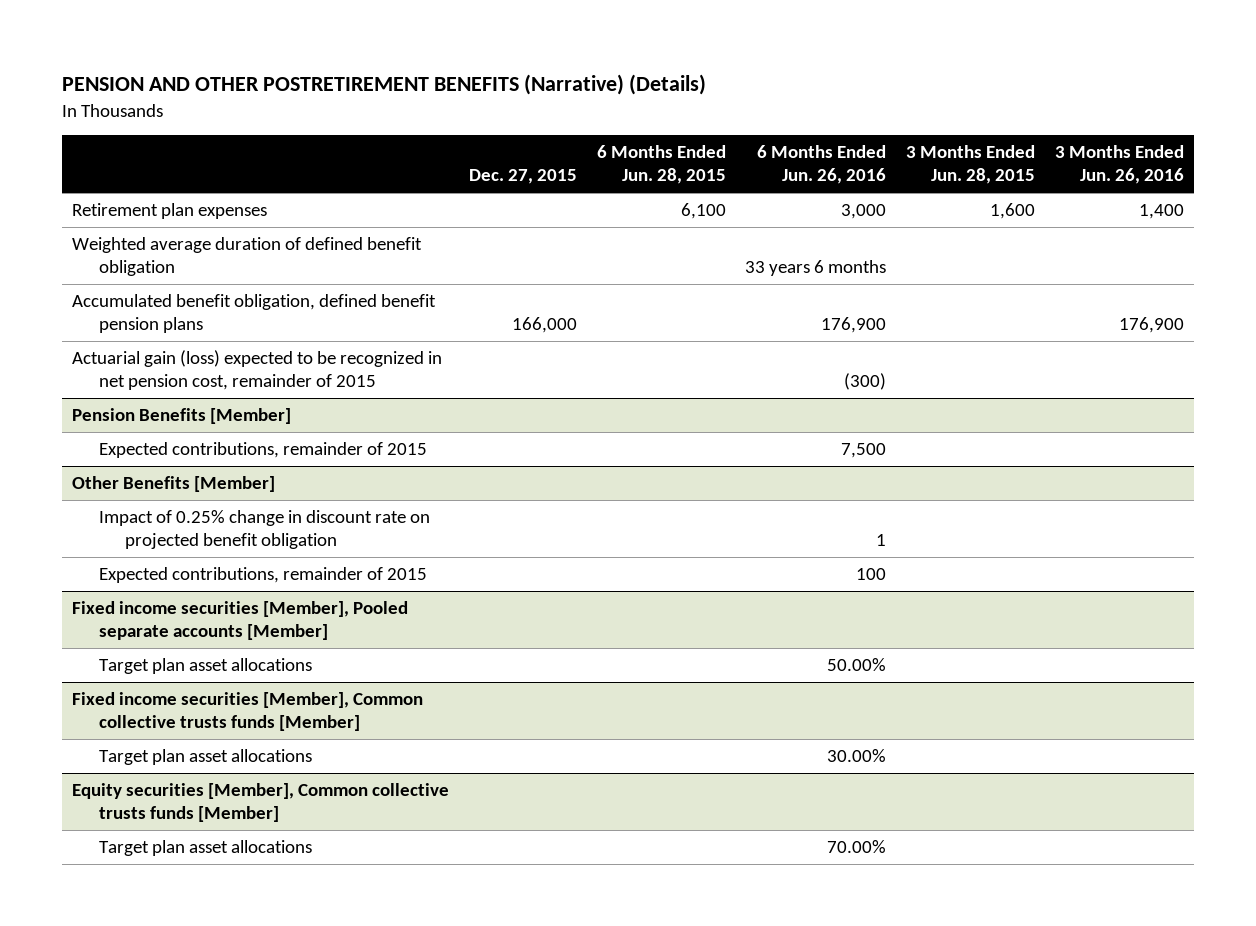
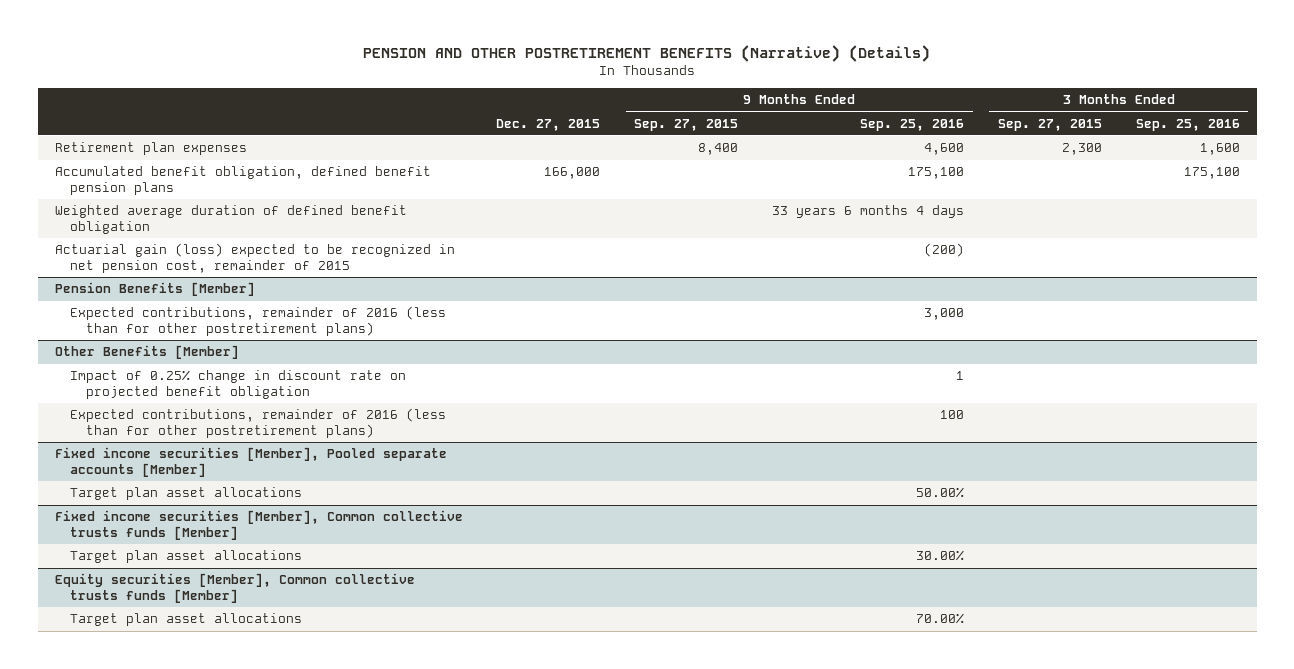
- | Dec. 27, 2015 | 6 Months Ended Jun. 28, 2015 | 6 Months Ended Jun. 26, 2016 | 3 Months Ended Jun. 28, 2015 | 3 Months Ended Jun. 26, 2016
+ | Dec. 27, 2015 | 9 Months Ended Sep. 27, 2015 | 9 Months Ended Sep. 25, 2016 | 3 Months Ended Sep. 27, 2015 | 3 Months Ended Sep. 25, 2016
moved down: Weighted average duration of defined benefit obligation | | | 33 years 6 months 4 days | |
@ Pension Benefits [Member]
- Expected contributions, remainder of 2015 | | | 7,500 | |
+ Expected contributions, remainder of 2016 (less than for other postretirement plans) | | | 3,000 | |
@ Other Benefits [Member]
- Expected contributions, remainder of 2015 | | | 100 | |
+ Expected contributions, remainder of 2016 (less than for other postretirement plans) | | | 100 | |

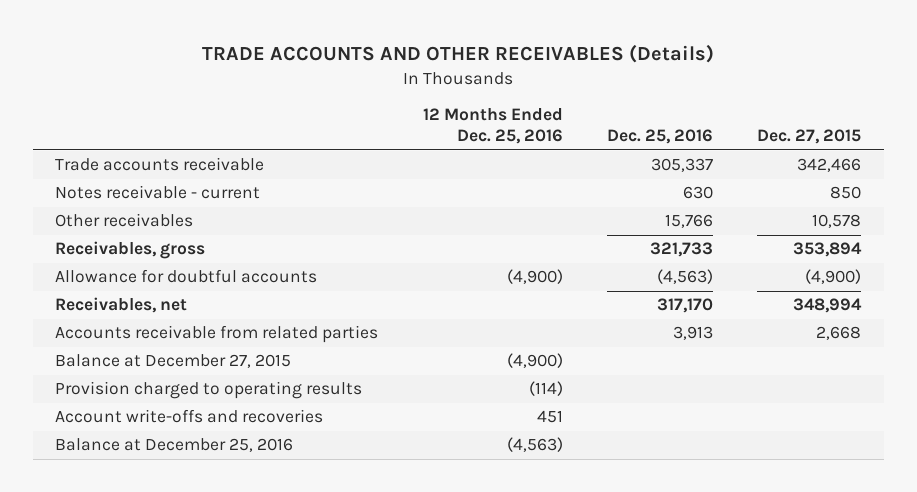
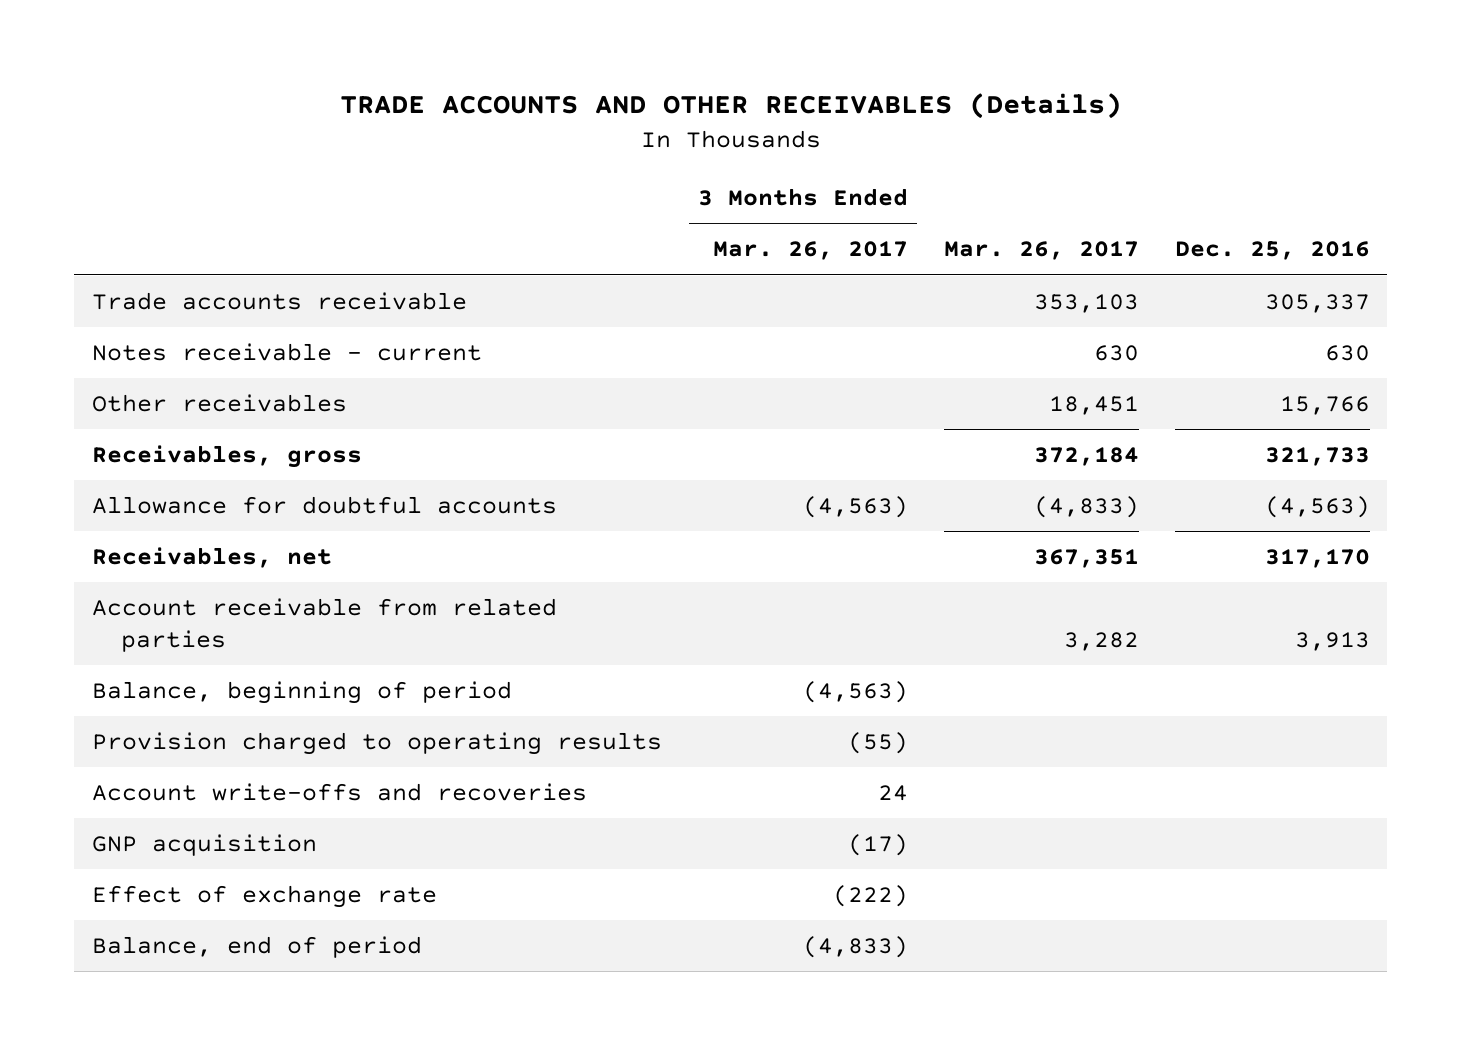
- | 12 Months Ended Dec. 25, 2016 | Dec. 25, 2016 | Dec. 27, 2015
+ | 3 Months Ended Mar. 26, 2017 | Mar. 26, 2017 | Dec. 25, 2016
- Accounts receivable from related parties | | 3,913 | 2,668
- Balance at December 27, 2015 | (4,900) | |
+ Account receivable from related parties | | 3,282 | 3,913
+ Balance, beginning of period | (4,563) | |
- Balance at December 25, 2016 | (4,563) | |
+ GNP acquisition | (17) | |
+ Effect of exchange rate | (222) | |
+ Balance, end of period | (4,833) | |

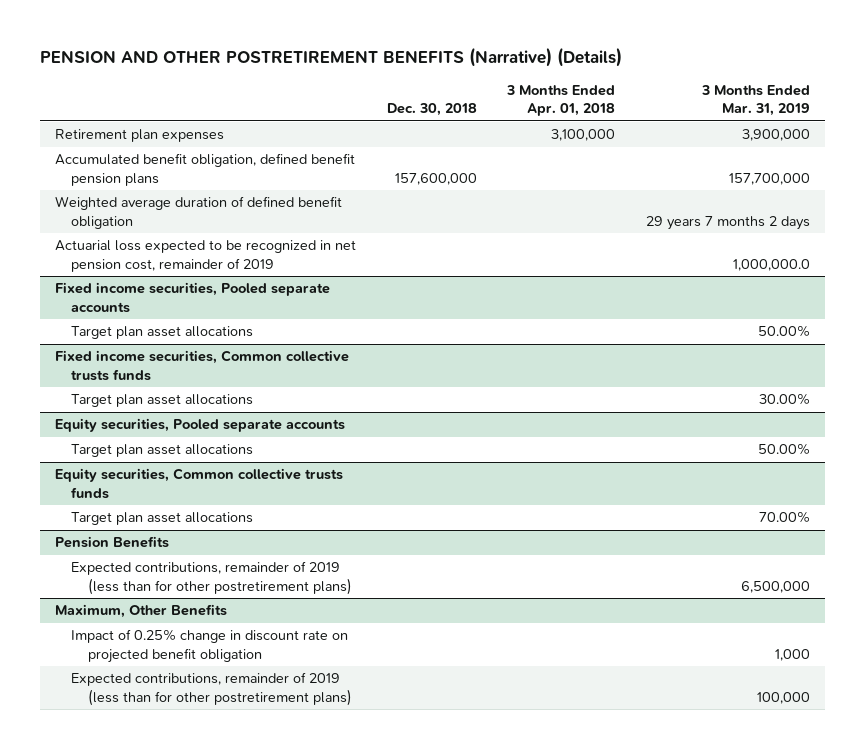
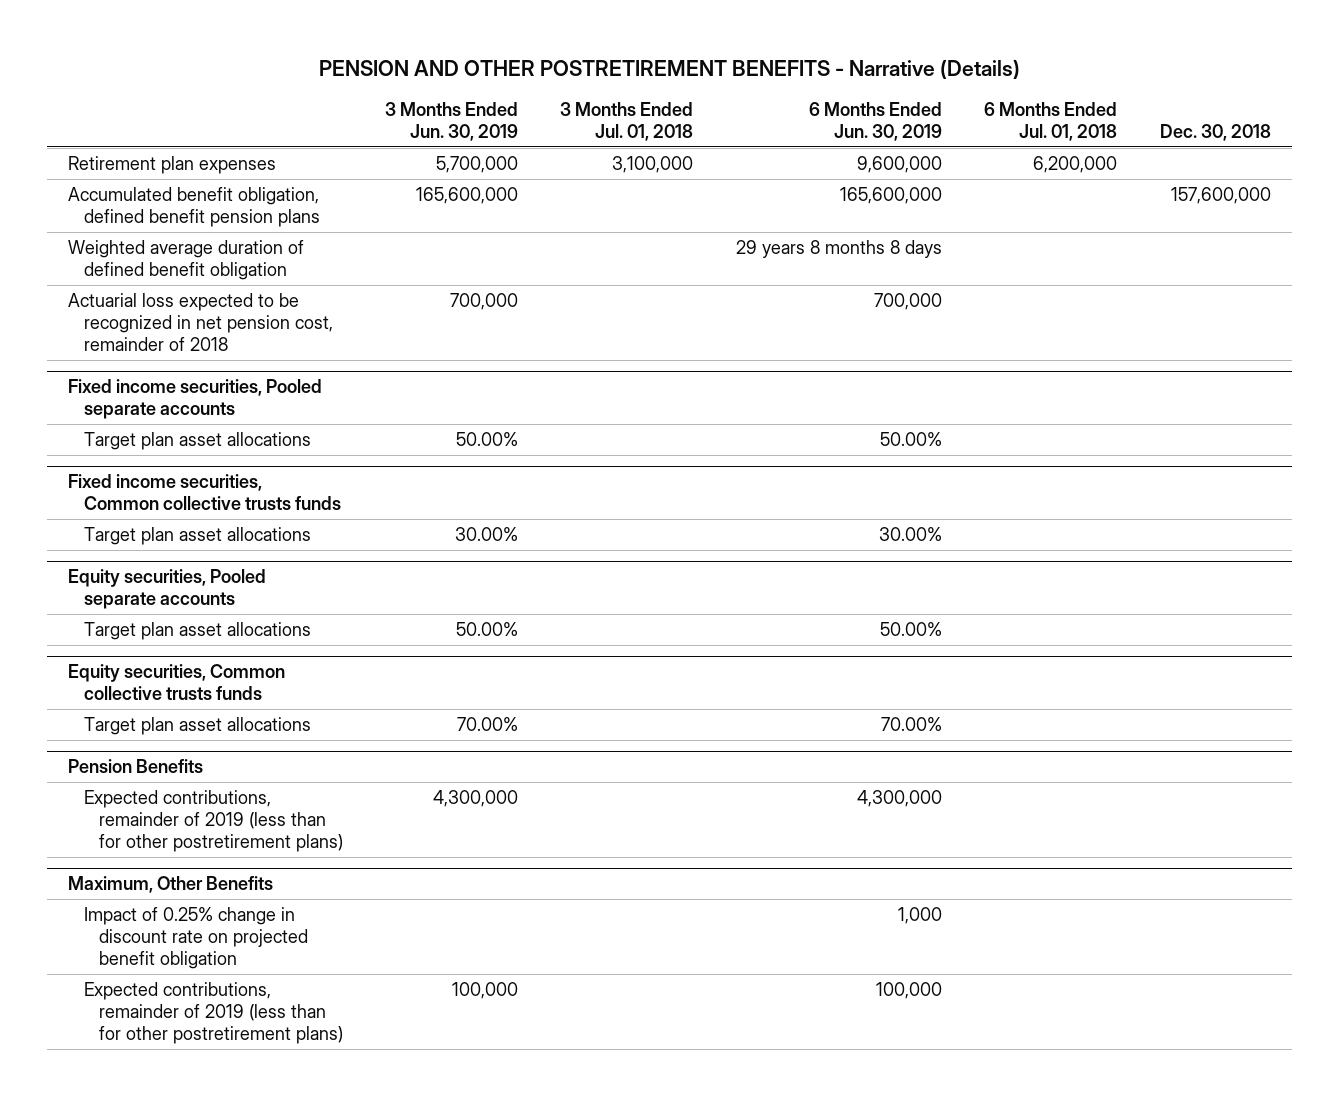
- PENSION AND OTHER POSTRETIREMENT BENEFITS (Narrative) (Details)
+ PENSION AND OTHER POSTRETIREMENT BENEFITS - Narrative (Details)
- | Dec. 30, 2018 | 3 Months Ended Apr. 01, 2018 | 3 Months Ended Mar. 31, 2019
+ | 3 Months Ended Jun. 30, 2019 | 3 Months Ended Jul. 01, 2018 | 6 Months Ended Jun. 30, 2019 | 6 Months Ended Jul. 01, 2018 | Dec. 30, 2018
- Actuarial loss expected to be recognized in net pension cost, remainder of 2019 | | | 1,000,000.0
+ Actuarial loss expected to be recognized in net pension cost, remainder of 2018 | 700,000 | | 700,000 | |

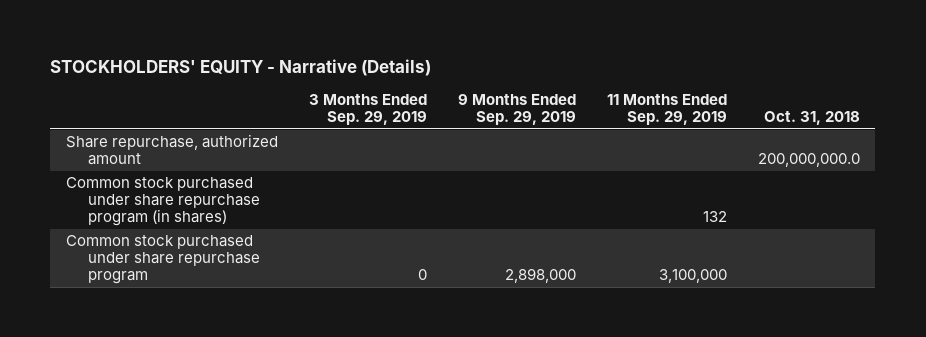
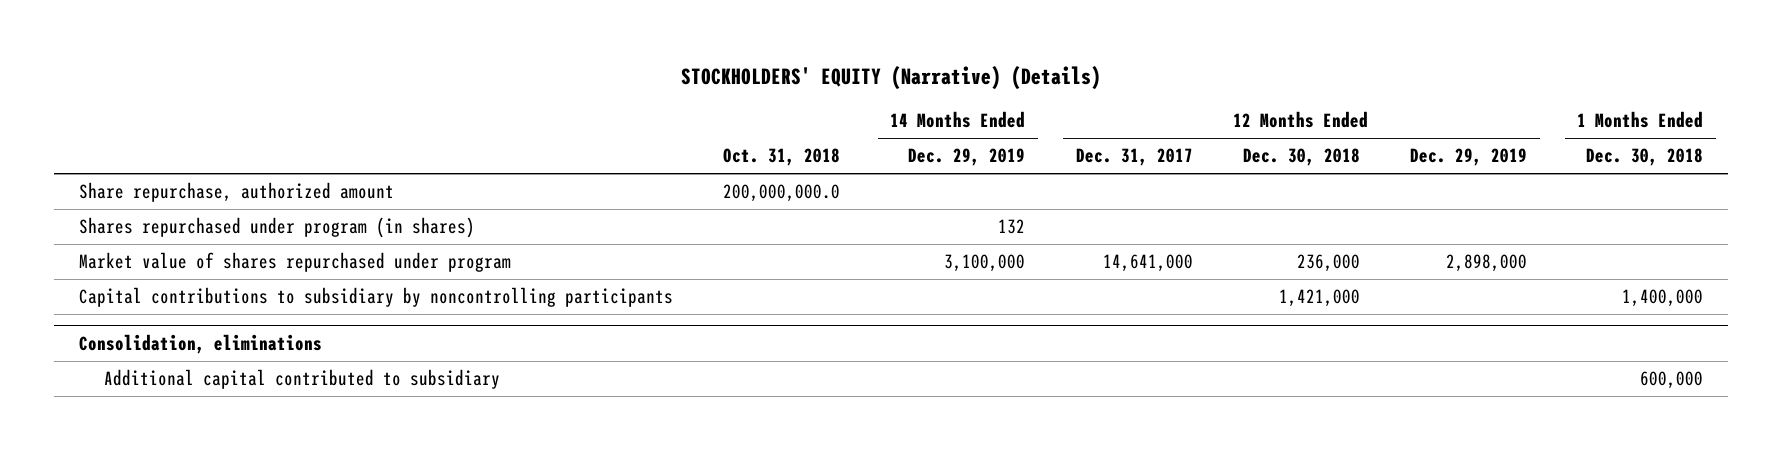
- STOCKHOLDERS' EQUITY - Narrative (Details)
+ STOCKHOLDERS' EQUITY (Narrative) (Details)
- | 3 Months Ended Sep. 29, 2019 | 9 Months Ended Sep. 29, 2019 | 11 Months Ended Sep. 29, 2019 | Oct. 31, 2018
+ | Oct. 31, 2018 | 14 Months Ended Dec. 29, 2019 | 12 Months Ended Dec. 31, 2017 | 12 Months Ended Dec. 30, 2018 | 12 Months Ended Dec. 29, 2019 | 1 Months Ended Dec. 30, 2018
- Common stock purchased under share repurchase program (in shares) | | | 132 |
- Common stock purchased under share repurchase program | 0 | 2,898,000 | 3,100,000 |
+ Shares repurchased under program (in shares) | | 132 | | | |
+ Market value of shares repurchased under program | | 3,100,000 | 14,641,000 | 236,000 | 2,898,000 |
+ Capital contributions to subsidiary by noncontrolling participants | | | | 1,421,000 | | 1,400,000
+ Consolidation, eliminations
+ Additional capital contributed to subsidiary | | | | | | 600,000

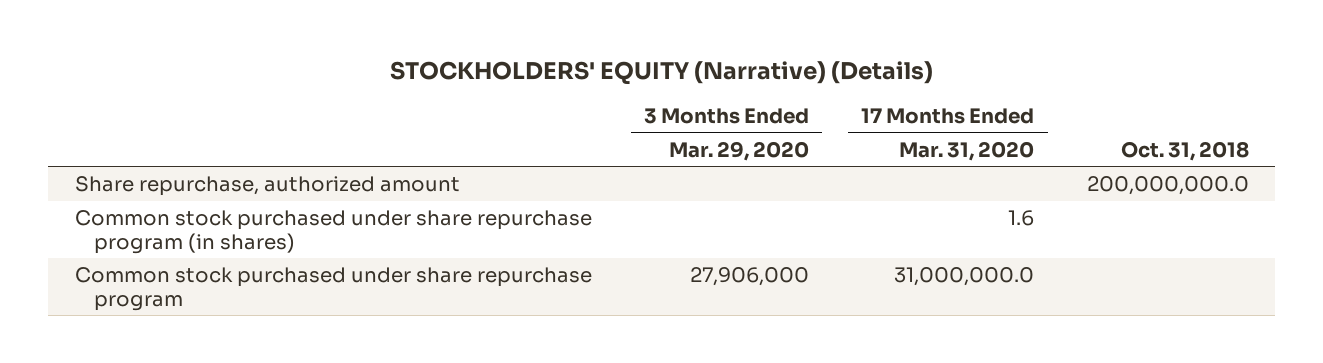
- | Oct. 31, 2018 | 14 Months Ended Dec. 29, 2019 | 12 Months Ended Dec. 31, 2017 | 12 Months Ended Dec. 30, 2018 | 12 Months Ended Dec. 29, 2019 | 1 Months Ended Dec. 30, 2018
+ | 3 Months Ended Mar. 29, 2020 | 17 Months Ended Mar. 31, 2020 | Oct. 31, 2018
- Shares repurchased under program (in shares) | | 132 | | | |
- Market value of shares repurchased under program | | 3,100,000 | 14,641,000 | 236,000 | 2,898,000 |
- Capital contributions to subsidiary by noncontrolling participants | | | | 1,421,000 | | 1,400,000
- Consolidation, eliminations
- Additional capital contributed to subsidiary | | | | | | 600,000
+ Common stock purchased under share repurchase program (in shares) | | 1.6 |
+ Common stock purchased under share repurchase program | 27,906,000 | 31,000,000.0 |

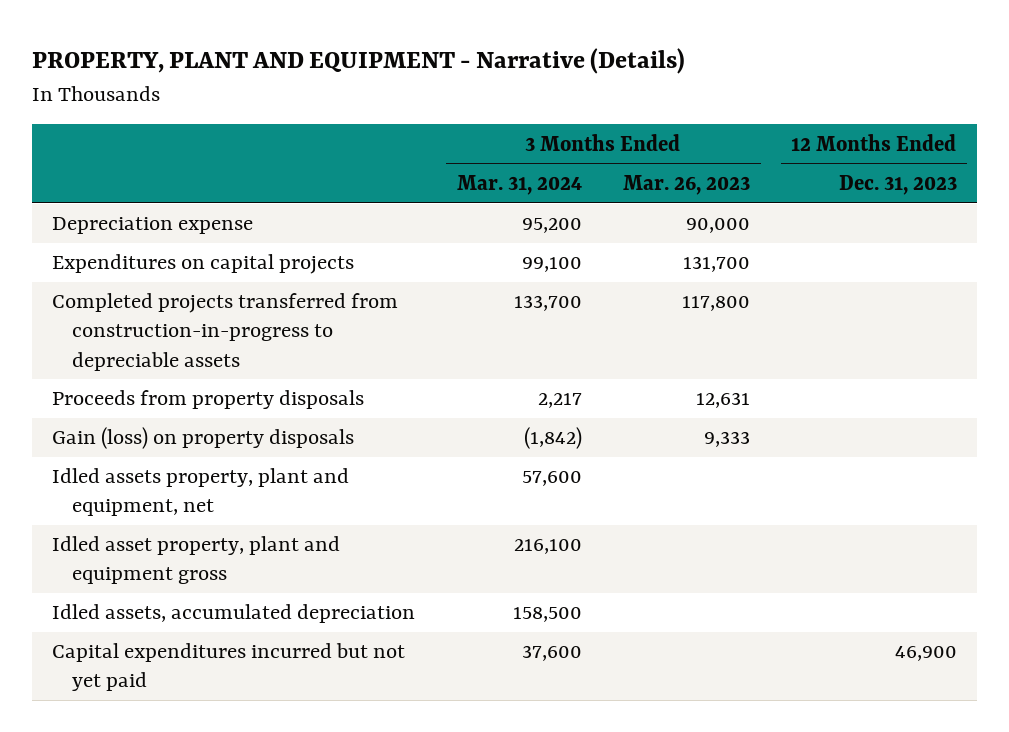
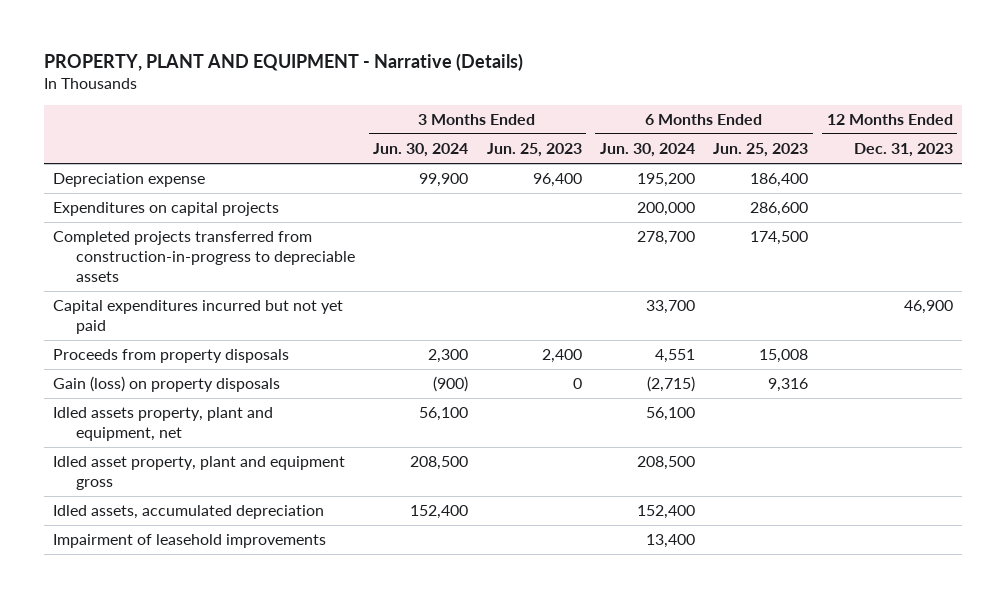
- | 3 Months Ended Mar. 31, 2024 | 3 Months Ended Mar. 26, 2023 | 12 Months Ended Dec. 31, 2023
+ | 3 Months Ended Jun. 30, 2024 | 3 Months Ended Jun. 25, 2023 | 6 Months Ended Jun. 30, 2024 | 6 Months Ended Jun. 25, 2023 | 12 Months Ended Dec. 31, 2023
moved up: Capital expenditures incurred but not yet paid | | | 33,700 | | 46,900
+ Impairment of leasehold improvements | | | 13,400 | |

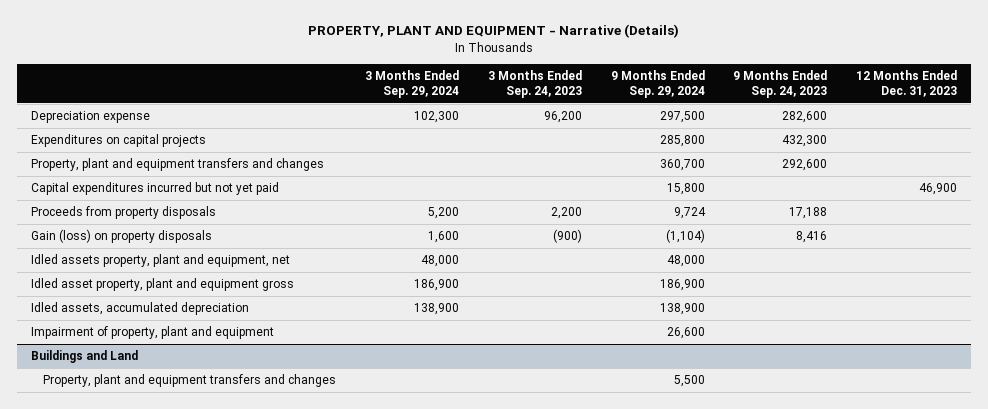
- | 3 Months Ended Jun. 30, 2024 | 3 Months Ended Jun. 25, 2023 | 6 Months Ended Jun. 30, 2024 | 6 Months Ended Jun. 25, 2023 | 12 Months Ended Dec. 31, 2023
+ | 3 Months Ended Sep. 29, 2024 | 3 Months Ended Sep. 24, 2023 | 9 Months Ended Sep. 29, 2024 | 9 Months Ended Sep. 24, 2023 | 12 Months Ended Dec. 31, 2023
- Completed projects transferred from construction-in-progress to depreciable assets | | | 278,700 | 174,500 |
+ Property, plant and equipment transfers and changes | | | 360,700 | 292,600 |
- Impairment of leasehold improvements | | | 13,400 | |
+ Impairment of property, plant and equipment | | | 26,600 | |
+ Buildings and Land
+ Property, plant and equipment transfers and changes | | | 5,500 | |

